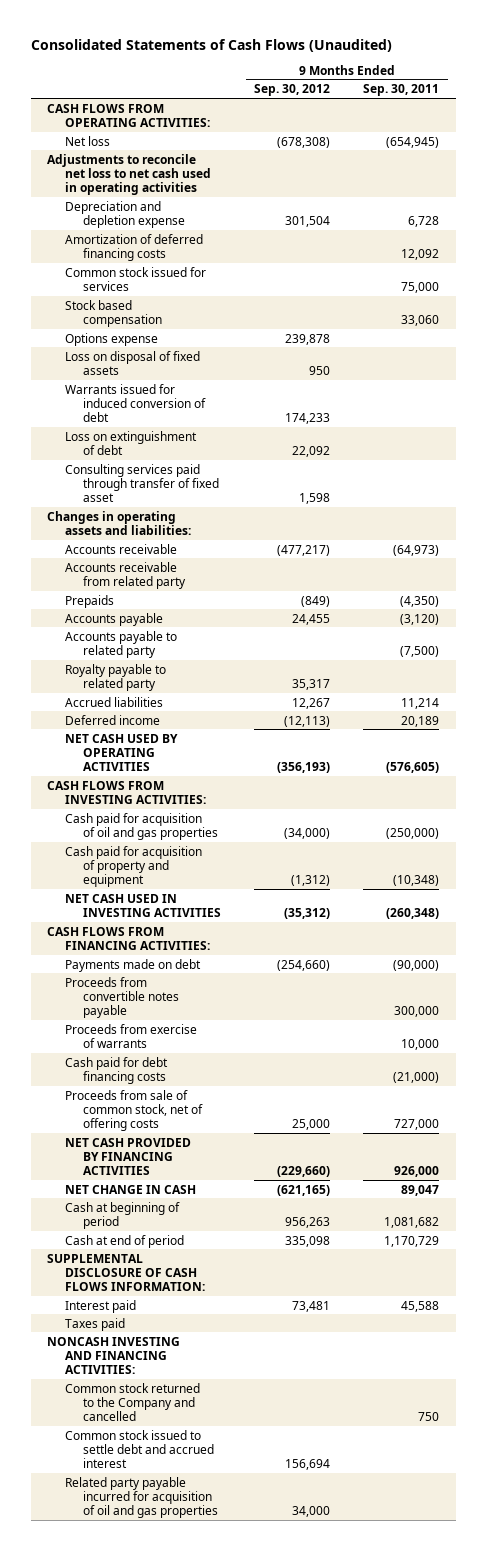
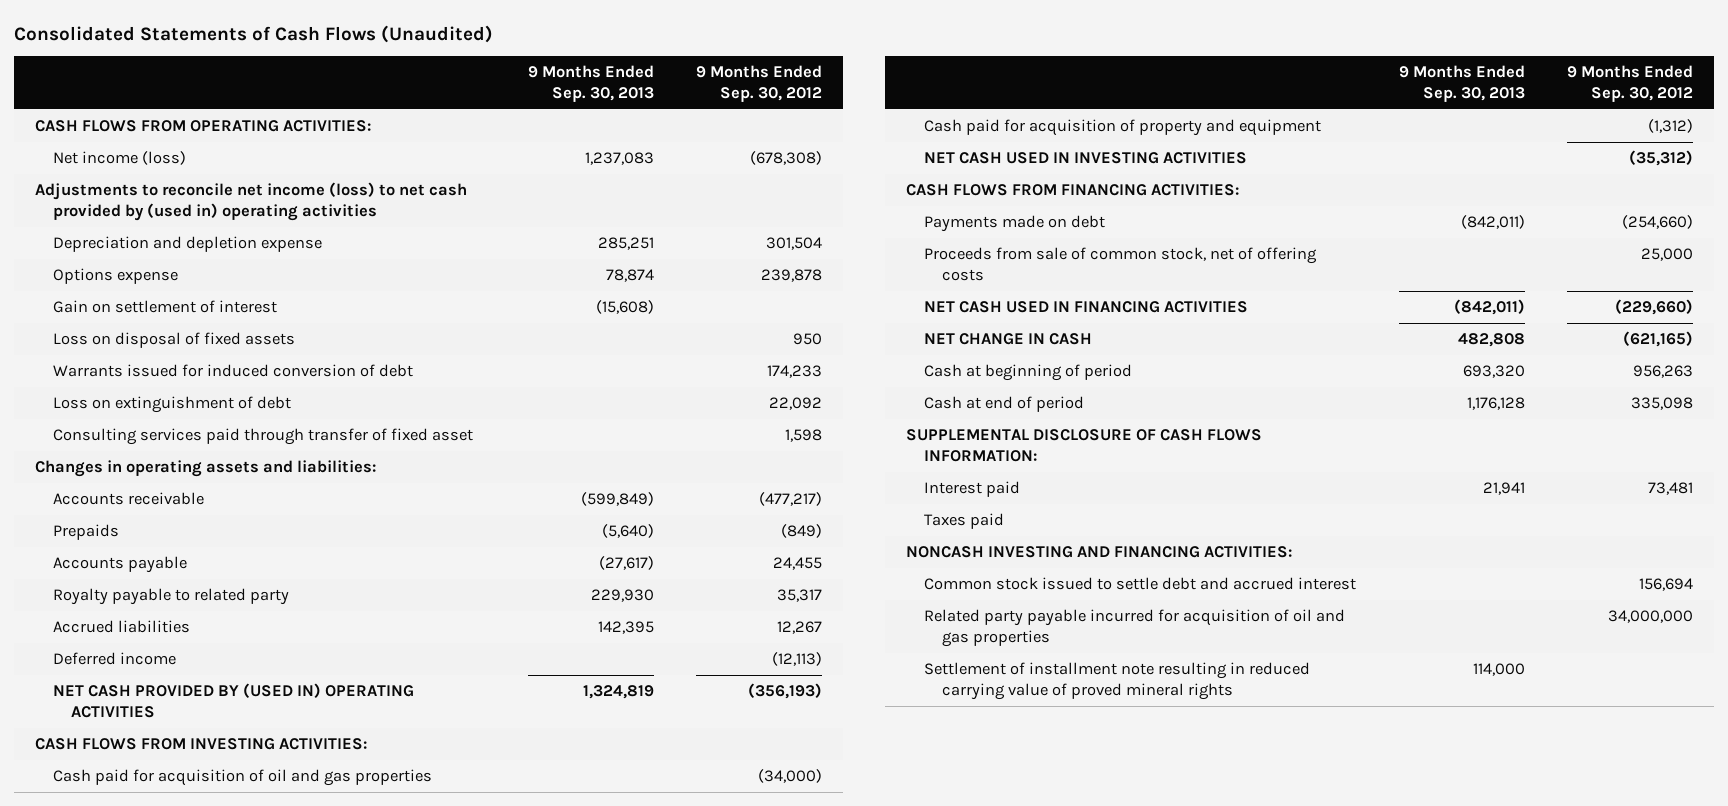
- | 9 Months Ended Sep. 30, 2012 | 9 Months Ended Sep. 30, 2011
+ | 9 Months Ended Sep. 30, 2013 | 9 Months Ended Sep. 30, 2012
- Net loss | (678,308) | (654,945)
- Adjustments to reconcile net loss to net cash used in operating activities
+ Net income (loss) | 1,237,083 | (678,308)
+ Adjustments to reconcile net income (loss) to net cash provided by (used in) operating activities
- Amortization of deferred financing costs | | 12,092
- Common stock issued for services | | 75,000
- Stock based compensation | | 33,060
+ Gain on settlement of interest | (15,608) |
- Accounts receivable from related party
- Accounts payable to related party | | (7,500)
- NET CASH USED BY OPERATING ACTIVITIES | (356,193) | (576,605)
+ NET CASH PROVIDED BY (USED IN) OPERATING ACTIVITIES | 1,324,819 | (356,193)
- Proceeds from convertible notes payable | | 300,000
- Proceeds from exercise of warrants | | 10,000
- Cash paid for debt financing costs | | (21,000)
- NET CASH PROVIDED BY FINANCING ACTIVITIES | (229,660) | 926,000
+ NET CASH USED IN FINANCING ACTIVITIES | (842,011) | (229,660)
- Common stock returned to the Company and cancelled | | 750
- Related party payable incurred for acquisition of oil and gas properties | 34,000 |
+ Related party payable incurred for acquisition of oil and gas properties | | 34,000,000
+ Settlement of installment note resulting in reduced carrying value of proved mineral rights | 114,000 |

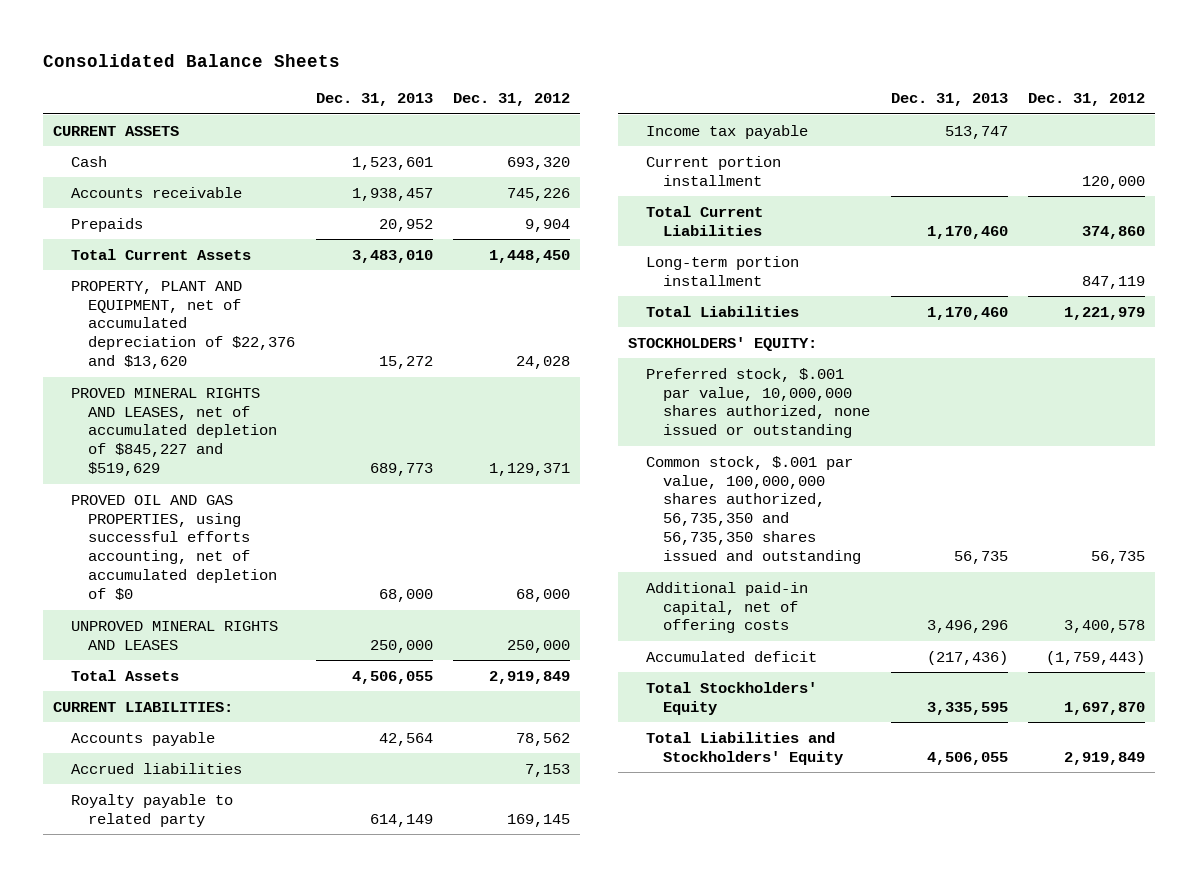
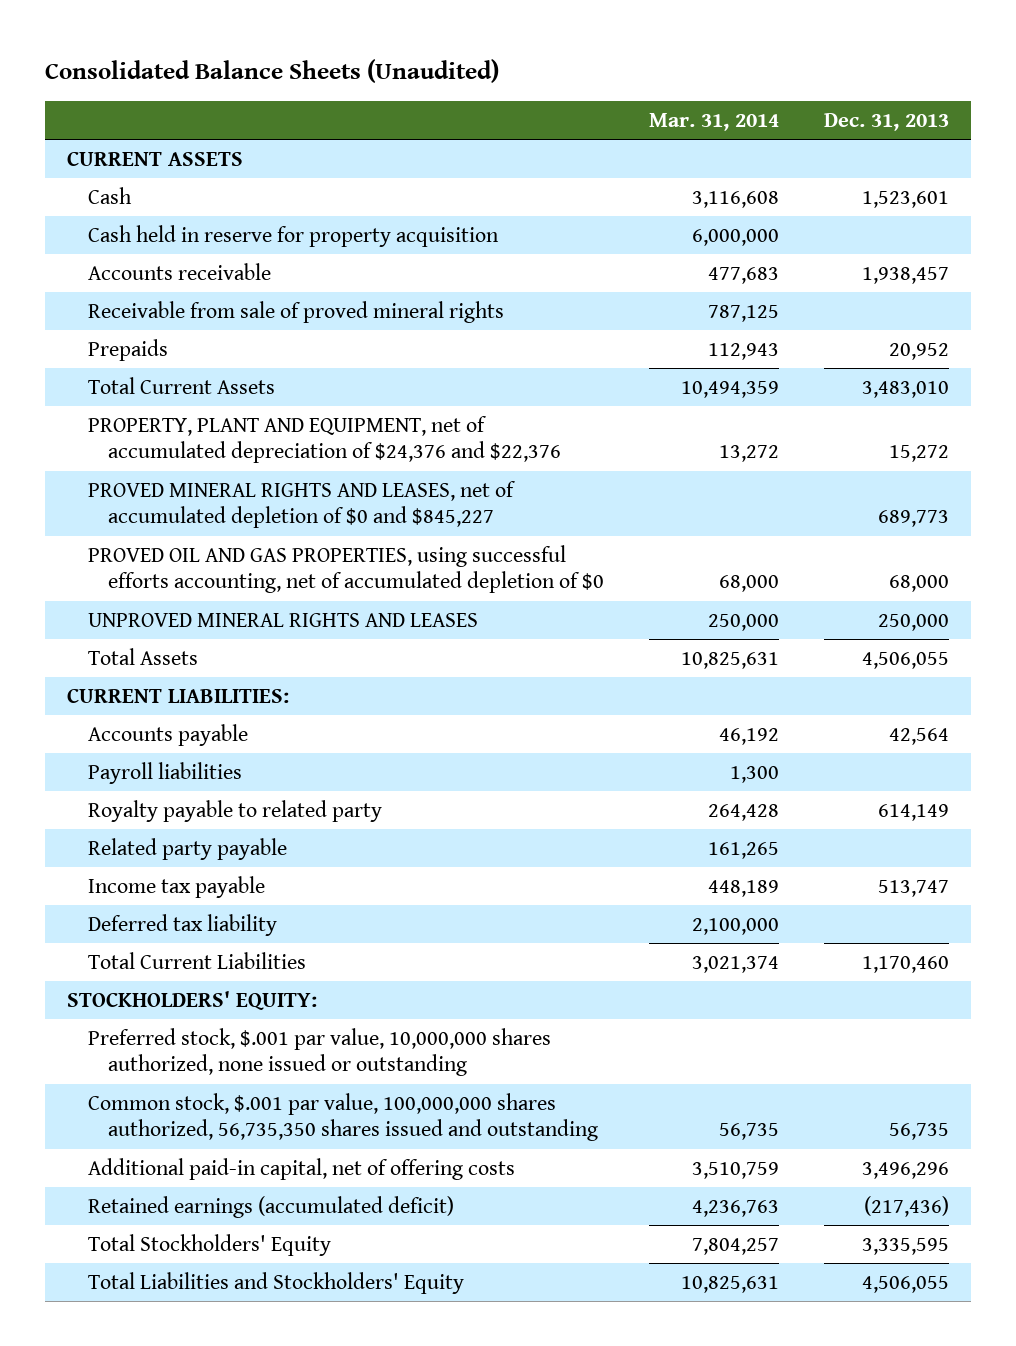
- Consolidated Balance Sheets
+ Consolidated Balance Sheets (Unaudited)
- | Dec. 31, 2013 | Dec. 31, 2012
+ | Mar. 31, 2014 | Dec. 31, 2013
+ Cash held in reserve for property acquisition | 6,000,000 |
+ Receivable from sale of proved mineral rights | 787,125 |
- PROPERTY, PLANT AND EQUIPMENT, net of accumulated depreciation of $22,376 and $13,620 | 15,272 | 24,028
- PROVED MINERAL RIGHTS AND LEASES, net of accumulated depletion of $845,227 and $519,629 | 689,773 | 1,129,371
+ PROPERTY, PLANT AND EQUIPMENT, net of accumulated depreciation of $24,376 and $22,376 | 13,272 | 15,272
+ PROVED MINERAL RIGHTS AND LEASES, net of accumulated depletion of $0 and $845,227 | | 689,773
- Accrued liabilities | | 7,153
+ Payroll liabilities | 1,300 |
+ Related party payable | 161,265 |
- Current portion installment | | 120,000
+ Deferred tax liability | 2,100,000 |
- Long-term portion installment | | 847,119
- Total Liabilities | 1,170,460 | 1,221,979
- Common stock, $.001 par value, 100,000,000 shares authorized, 56,735,350 and 56,735,350 shares issued and outstanding | 56,735 | 56,735
+ Common stock, $.001 par value, 100,000,000 shares authorized, 56,735,350 shares issued and outstanding | 56,735 | 56,735
- Accumulated deficit | (217,436) | (1,759,443)
+ Retained earnings (accumulated deficit) | 4,236,763 | (217,436)

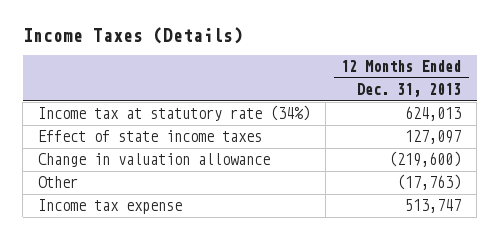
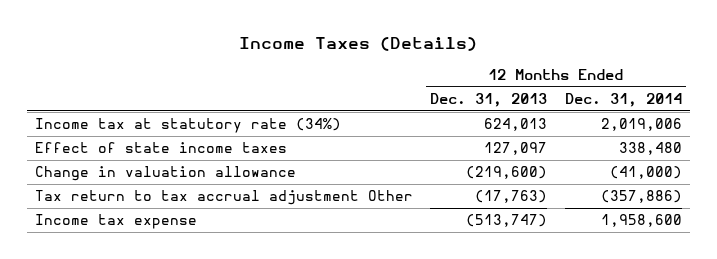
- | 12 Months Ended Dec. 31, 2013
+ | 12 Months Ended Dec. 31, 2013 | 12 Months Ended Dec. 31, 2014
- Other | (17,763)
- Income tax expense | 513,747
+ Tax return to tax accrual adjustment Other | (17,763) | (357,886)
+ Income tax expense | (513,747) | 1,958,600

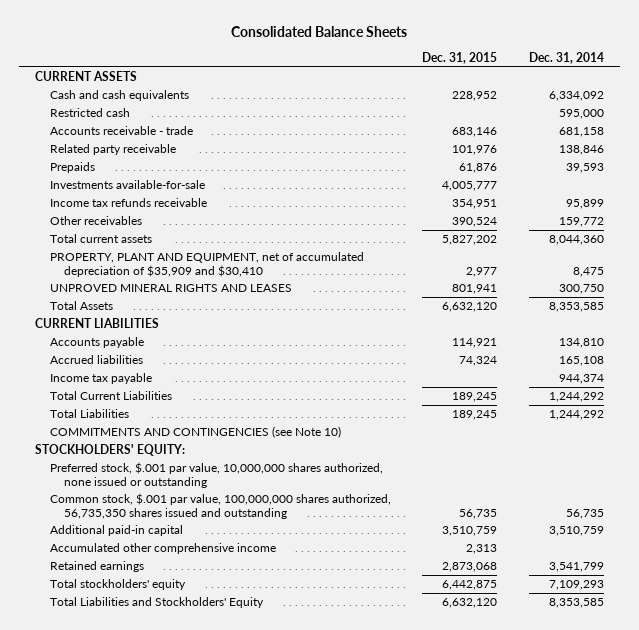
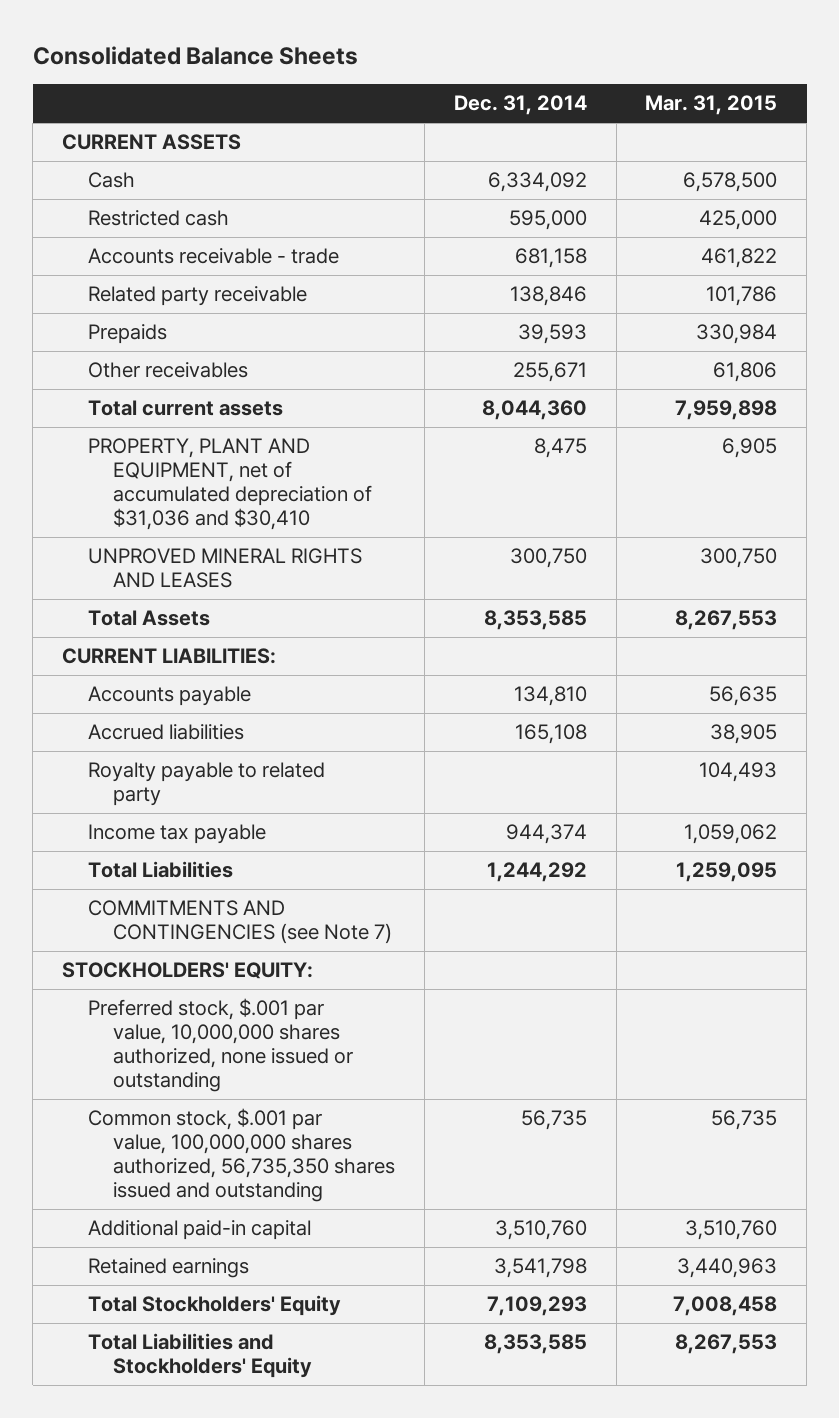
- | Dec. 31, 2015 | Dec. 31, 2014
+ | Dec. 31, 2014 | Mar. 31, 2015
- Cash and cash equivalents | 228,952 | 6,334,092
+ Cash | 6,334,092 | 6,578,500
- Investments available-for-sale | 4,005,777 |
- Income tax refunds receivable | 354,951 | 95,899
- Other receivables | 390,524 | 159,772
+ Other receivables | 255,671 | 61,806
- PROPERTY, PLANT AND EQUIPMENT, net of accumulated depreciation of $35,909 and $30,410 | 2,977 | 8,475
+ PROPERTY, PLANT AND EQUIPMENT, net of accumulated depreciation of $31,036 and $30,410 | 8,475 | 6,905
- CURRENT LIABILITIES
+ CURRENT LIABILITIES:
+ Royalty payable to related party | | 104,493
- Total Current Liabilities | 189,245 | 1,244,292
- COMMITMENTS AND CONTINGENCIES (see Note 10)
+ COMMITMENTS AND CONTINGENCIES (see Note 7)
- Additional paid-in capital | 3,510,759 | 3,510,759
- Accumulated other comprehensive income | 2,313 |
- Retained earnings | 2,873,068 | 3,541,799
- Total stockholders' equity | 6,442,875 | 7,109,293
+ Additional paid-in capital | 3,510,760 | 3,510,760
+ Retained earnings | 3,541,798 | 3,440,963
+ Total Stockholders' Equity | 7,109,293 | 7,008,458

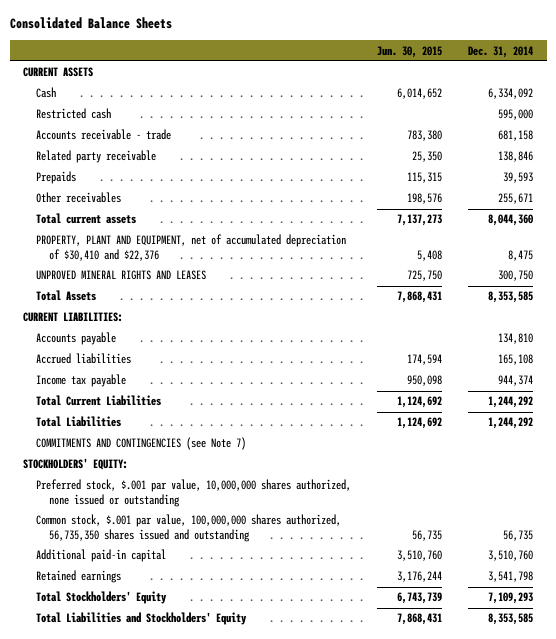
- | Dec. 31, 2014 | Mar. 31, 2015
+ | Jun. 30, 2015 | Dec. 31, 2014
- PROPERTY, PLANT AND EQUIPMENT, net of accumulated depreciation of $31,036 and $30,410 | 8,475 | 6,905
+ PROPERTY, PLANT AND EQUIPMENT, net of accumulated depreciation of $30,410 and $22,376 | 5,408 | 8,475
- Royalty payable to related party | | 104,493
+ Total Current Liabilities | 1,124,692 | 1,244,292

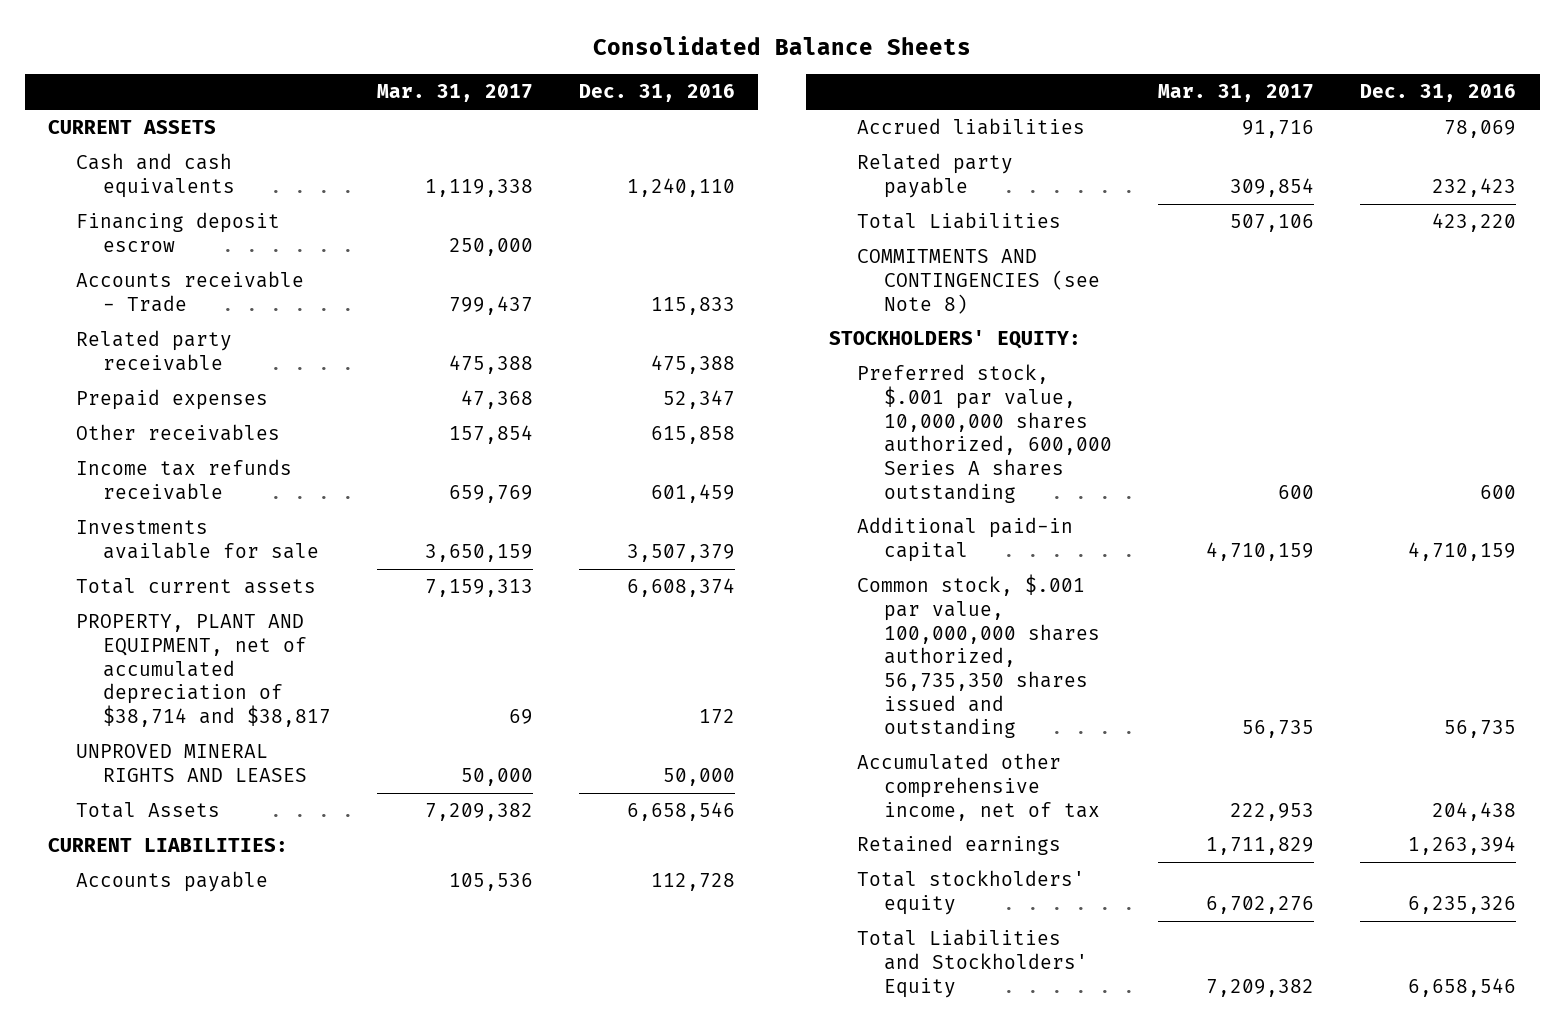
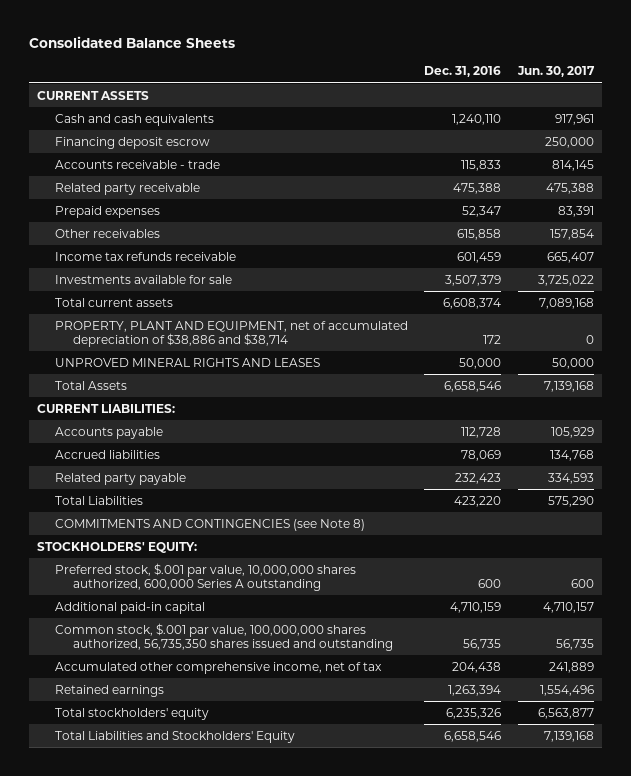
- | Mar. 31, 2017 | Dec. 31, 2016
+ | Dec. 31, 2016 | Jun. 30, 2017
- Accounts receivable - Trade | 799,437 | 115,833
+ Accounts receivable - trade | 115,833 | 814,145
- PROPERTY, PLANT AND EQUIPMENT, net of accumulated depreciation of $38,714 and $38,817 | 69 | 172
+ PROPERTY, PLANT AND EQUIPMENT, net of accumulated depreciation of $38,886 and $38,714 | 172 | 0
- Preferred stock, $.001 par value, 10,000,000 shares authorized, 600,000 Series A shares outstanding | 600 | 600
+ Preferred stock, $.001 par value, 10,000,000 shares authorized, 600,000 Series A outstanding | 600 | 600

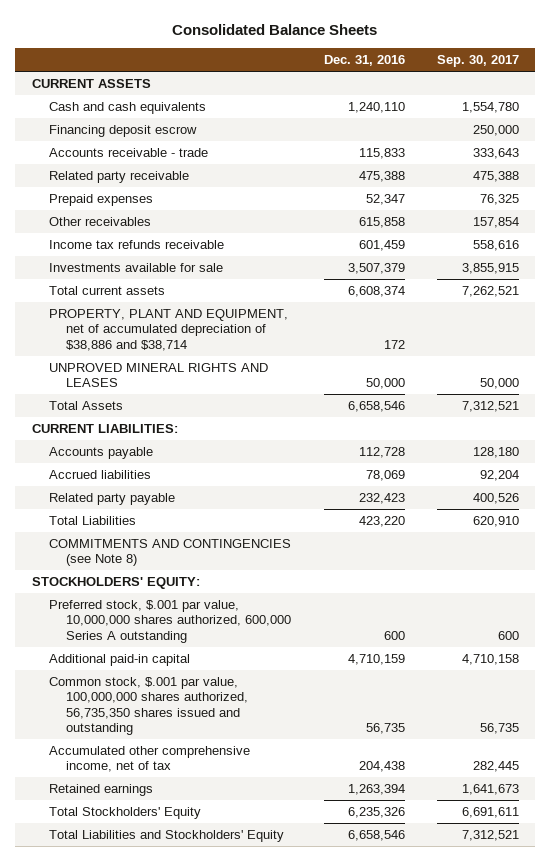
- | Dec. 31, 2016 | Jun. 30, 2017
+ | Dec. 31, 2016 | Sep. 30, 2017
- Total stockholders' equity | 6,235,326 | 6,563,877
+ Total Stockholders' Equity | 6,235,326 | 6,691,611

